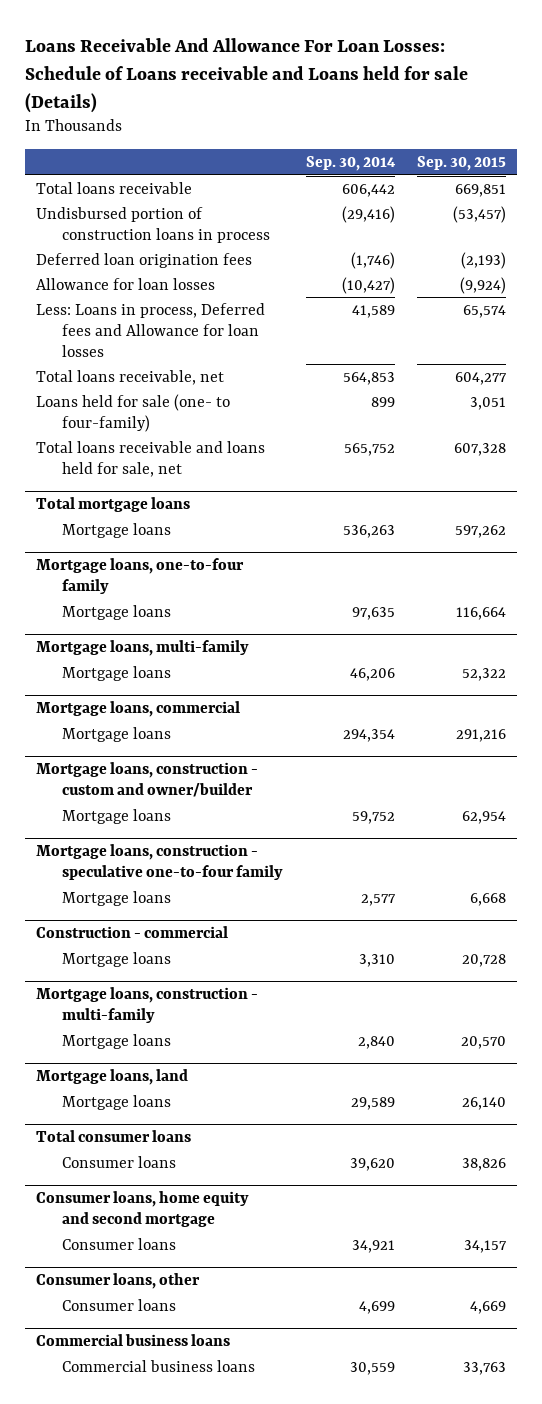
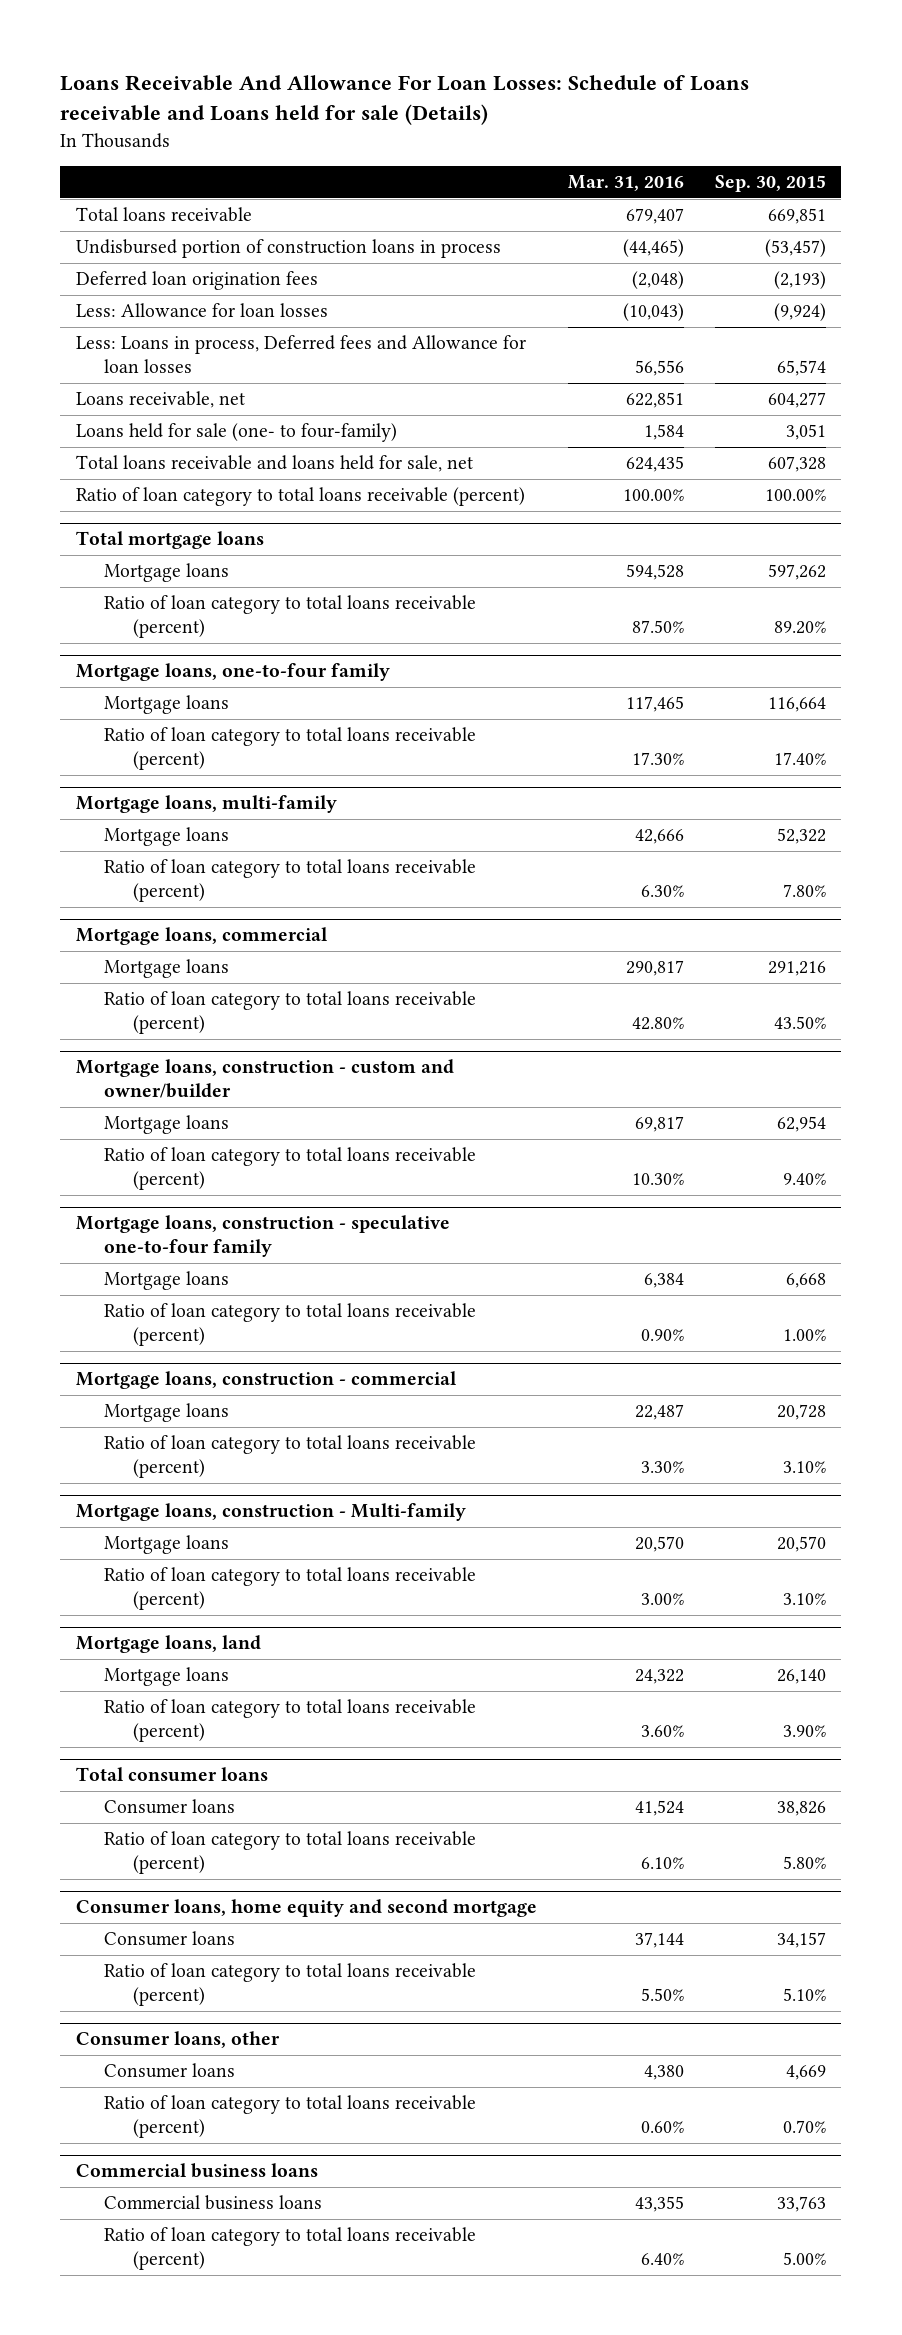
- | Sep. 30, 2014 | Sep. 30, 2015
+ | Mar. 31, 2016 | Sep. 30, 2015
- Allowance for loan losses | (10,427) | (9,924)
+ Less: Allowance for loan losses | (10,043) | (9,924)
- Total loans receivable, net | 564,853 | 604,277
+ Loans receivable, net | 622,851 | 604,277
+ Ratio of loan category to total loans receivable (percent) | 100.00% | 100.00%
@ Total mortgage loans
+ Ratio of loan category to total loans receivable (percent) | 87.50% | 89.20%
@ Mortgage loans, one-to-four family
+ Ratio of loan category to total loans receivable (percent) | 17.30% | 17.40%
@ Mortgage loans, multi-family
+ Ratio of loan category to total loans receivable (percent) | 6.30% | 7.80%
@ Mortgage loans, commercial
+ Ratio of loan category to total loans receivable (percent) | 42.80% | 43.50%
@ Mortgage loans, construction - custom and owner/builder
+ Ratio of loan category to total loans receivable (percent) | 10.30% | 9.40%
- Construction - commercial
@ Mortgage loans, construction - speculative one-to-four family
+ Ratio of loan category to total loans receivable (percent) | 0.90% | 1.00%
+ Mortgage loans, construction - commercial
- Mortgage loans, construction - multi-family
+ Ratio of loan category to total loans receivable (percent) | 3.30% | 3.10%
+ Mortgage loans, construction - Multi-family
+ Ratio of loan category to total loans receivable (percent) | 3.00% | 3.10%
@ Mortgage loans, land
+ Ratio of loan category to total loans receivable (percent) | 3.60% | 3.90%
@ Total consumer loans
+ Ratio of loan category to total loans receivable (percent) | 6.10% | 5.80%
@ Consumer loans, home equity and second mortgage
+ Ratio of loan category to total loans receivable (percent) | 5.50% | 5.10%
@ Consumer loans, other
+ Ratio of loan category to total loans receivable (percent) | 0.60% | 0.70%
@ Commercial business loans
+ Ratio of loan category to total loans receivable (percent) | 6.40% | 5.00%

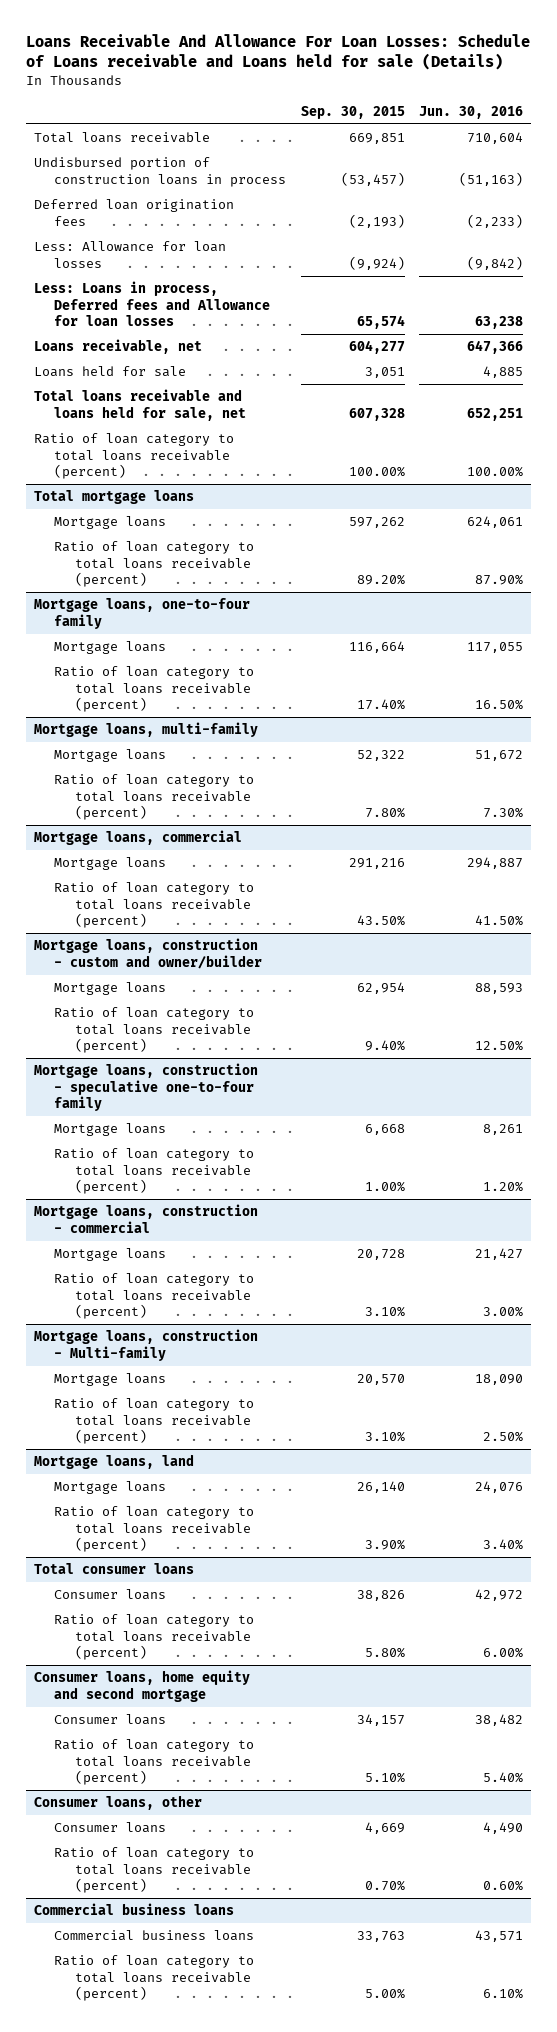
- | Mar. 31, 2016 | Sep. 30, 2015
+ | Sep. 30, 2015 | Jun. 30, 2016
- Loans held for sale (one- to four-family) | 1,584 | 3,051
+ Loans held for sale | 3,051 | 4,885

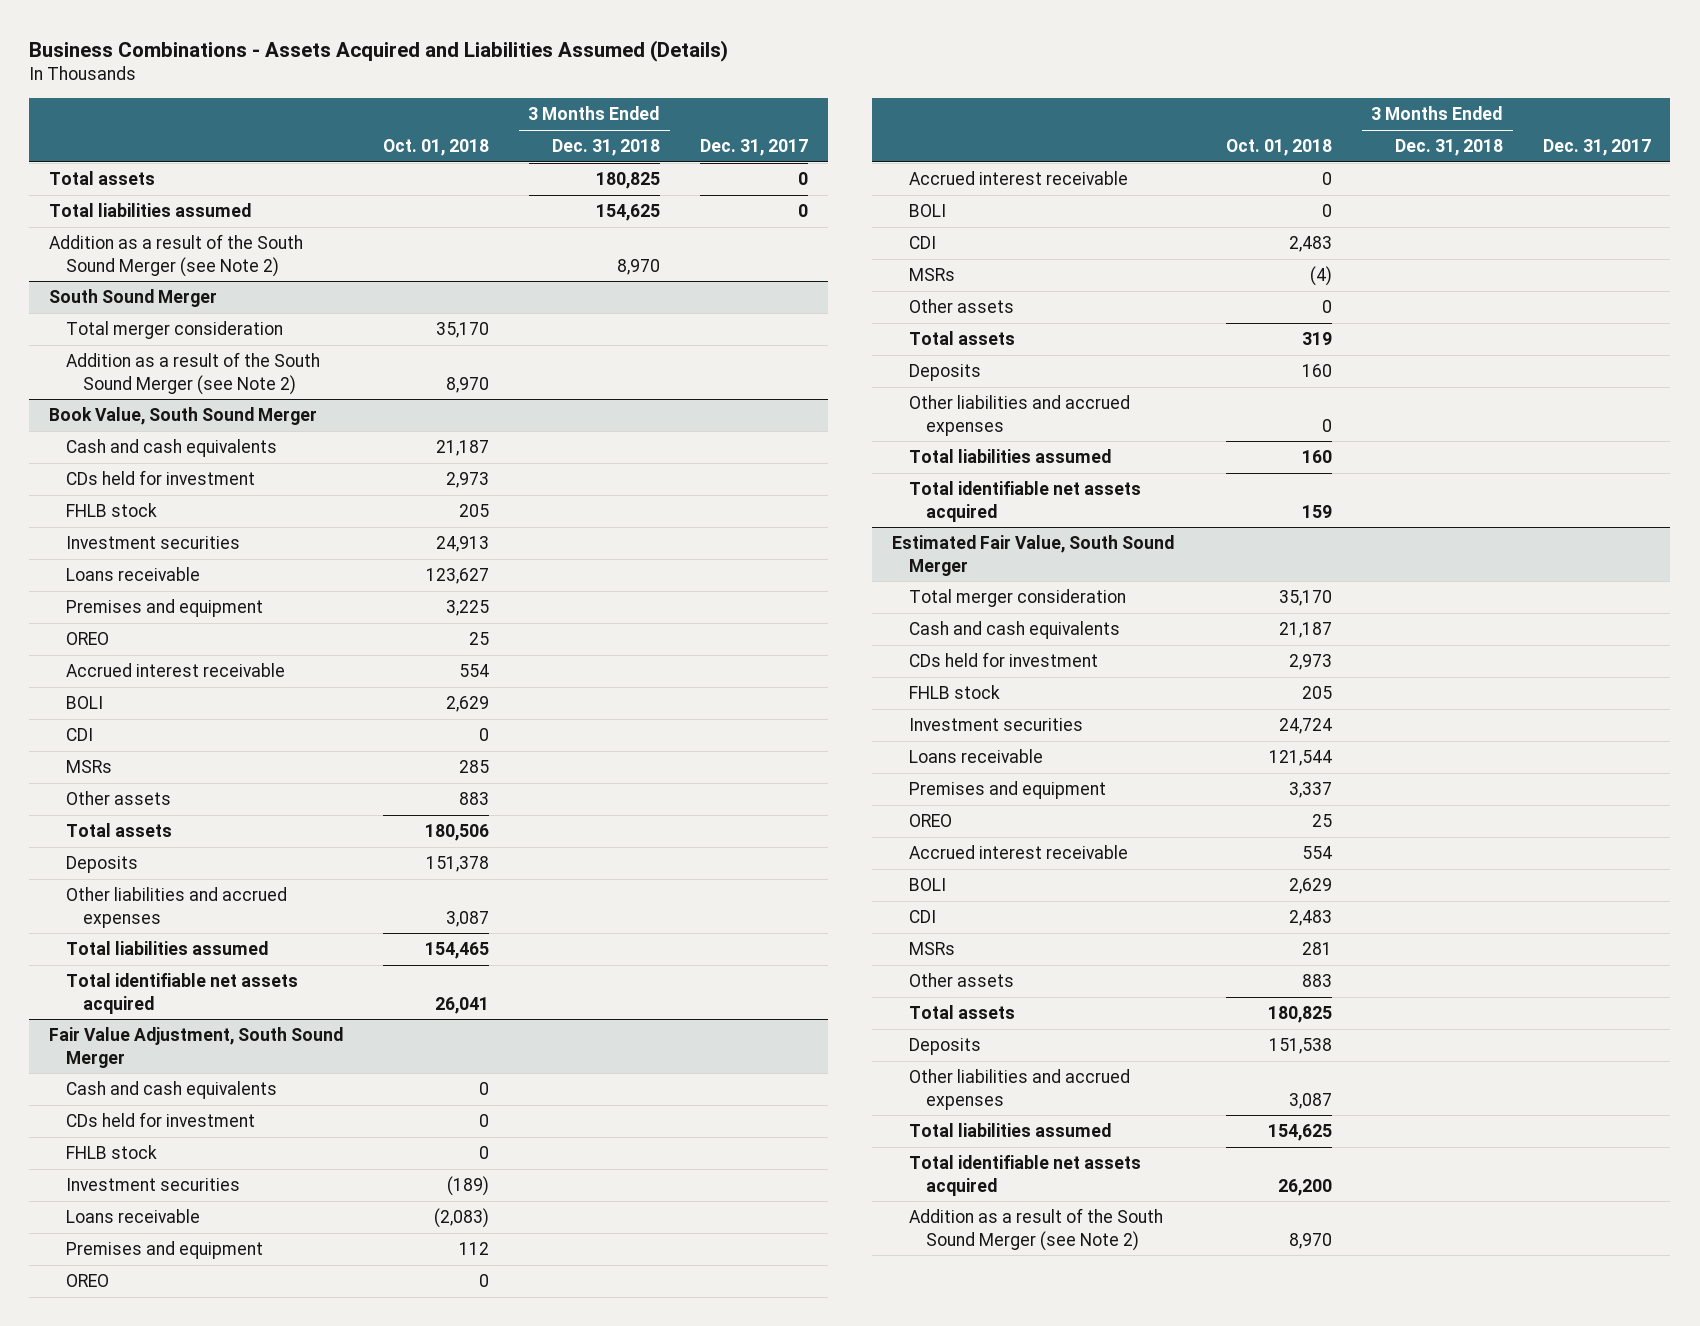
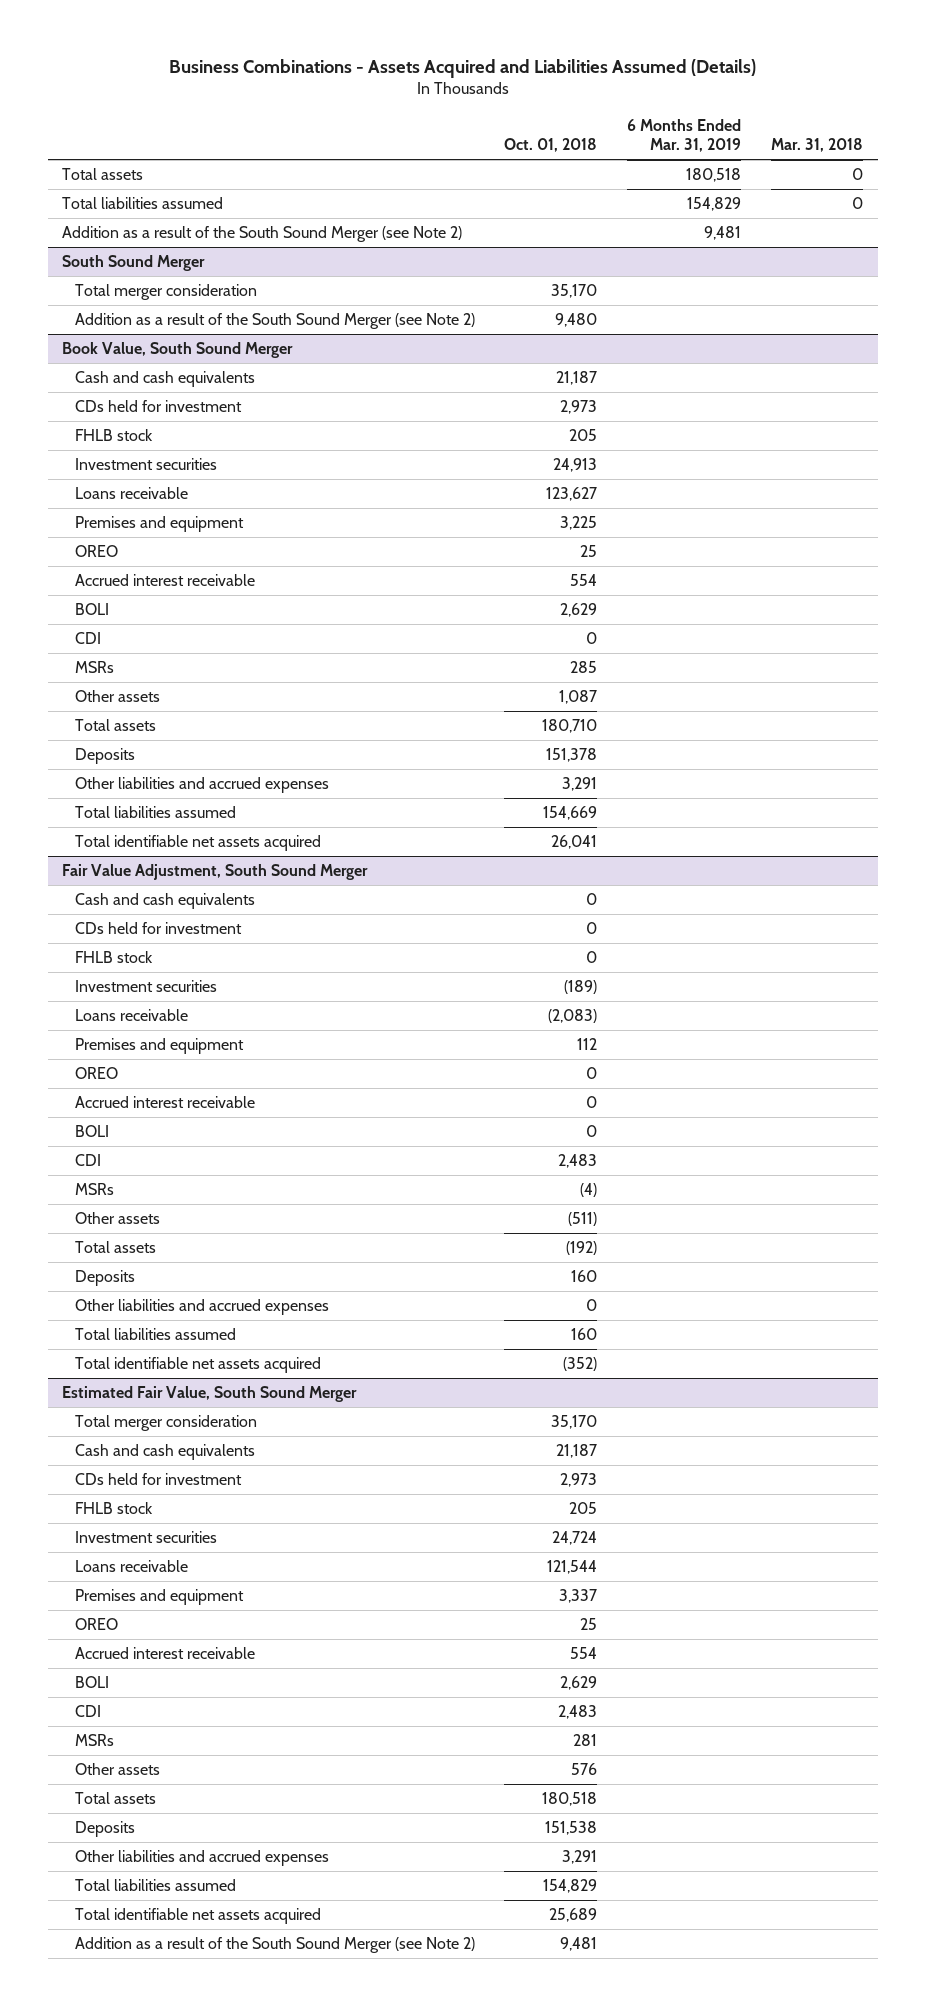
- | Oct. 01, 2018 | 3 Months Ended Dec. 31, 2018 | Dec. 31, 2017
+ | Oct. 01, 2018 | 6 Months Ended Mar. 31, 2019 | Mar. 31, 2018
@ South Sound Merger
- Addition as a result of the South Sound Merger (see Note 2) | 8,970 | |
+ Addition as a result of the South Sound Merger (see Note 2) | 9,480 | |
@ Book Value, South Sound Merger
- Other assets | 883 | |
- Total assets | 180,506 | |
+ Other assets | 1,087 | |
+ Total assets | 180,710 | |
- Other liabilities and accrued expenses | 3,087 | |
- Total liabilities assumed | 154,465 | |
+ Other liabilities and accrued expenses | 3,291 | |
+ Total liabilities assumed | 154,669 | |
@ Fair Value Adjustment, South Sound Merger
- Other assets | 0 | |
- Total assets | 319 | |
+ Other assets | (511) | |
+ Total assets | (192) | |
- Total identifiable net assets acquired | 159 | |
+ Total identifiable net assets acquired | (352) | |
@ Estimated Fair Value, South Sound Merger
- Other assets | 883 | |
- Total assets | 180,825 | |
+ Other assets | 576 | |
+ Total assets | 180,518 | |
- Other liabilities and accrued expenses | 3,087 | |
- Total liabilities assumed | 154,625 | |
- Total identifiable net assets acquired | 26,200 | |
- Addition as a result of the South Sound Merger (see Note 2) | 8,970 | |
+ Other liabilities and accrued expenses | 3,291 | |
+ Total liabilities assumed | 154,829 | |
+ Total identifiable net assets acquired | 25,689 | |
+ Addition as a result of the South Sound Merger (see Note 2) | 9,481 | |

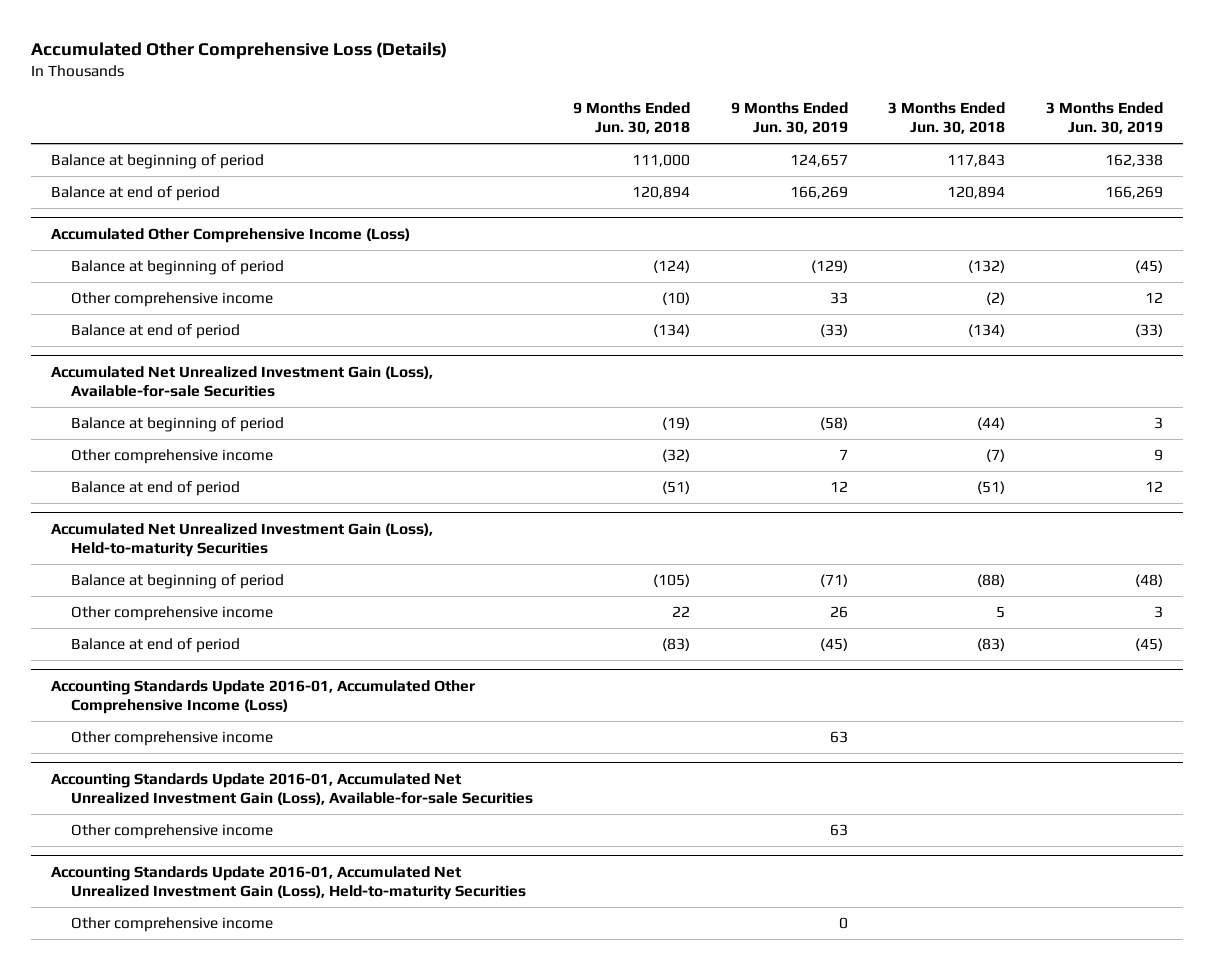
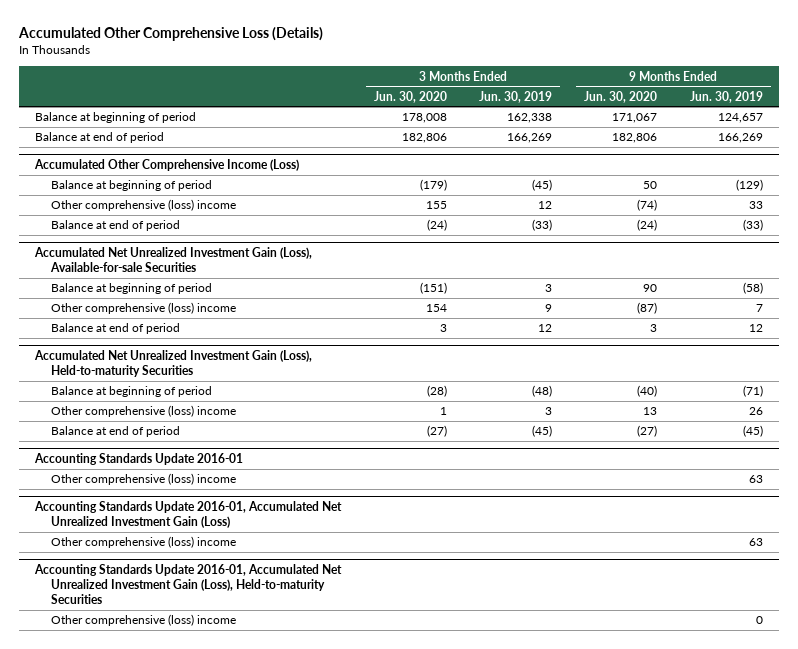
- | 9 Months Ended Jun. 30, 2018 | 9 Months Ended Jun. 30, 2019 | 3 Months Ended Jun. 30, 2018 | 3 Months Ended Jun. 30, 2019
+ | 3 Months Ended Jun. 30, 2020 | 3 Months Ended Jun. 30, 2019 | 9 Months Ended Jun. 30, 2020 | 9 Months Ended Jun. 30, 2019
@ Accumulated Other Comprehensive Income (Loss)
- Other comprehensive income | (10) | 33 | (2) | 12
+ Other comprehensive (loss) income | 155 | 12 | (74) | 33
@ Accumulated Net Unrealized Investment Gain (Loss), Available-for-sale Securities
- Other comprehensive income | (32) | 7 | (7) | 9
+ Other comprehensive (loss) income | 154 | 9 | (87) | 7
@ Accumulated Net Unrealized Investment Gain (Loss), Held-to-maturity Securities
- Other comprehensive income | 22 | 26 | 5 | 3
+ Other comprehensive (loss) income | 1 | 3 | 13 | 26
- Accounting Standards Update 2016-01, Accumulated Other Comprehensive Income (Loss)
- Other comprehensive income | | 63 | |
- Accounting Standards Update 2016-01, Accumulated Net Unrealized Investment Gain (Loss), Available-for-sale Securities
- Other comprehensive income | | 63 | |
+ Accounting Standards Update 2016-01
+ Other comprehensive (loss) income | | | | 63
+ Accounting Standards Update 2016-01, Accumulated Net Unrealized Investment Gain (Loss)
+ Other comprehensive (loss) income | | | | 63
@ Accounting Standards Update 2016-01, Accumulated Net Unrealized Investment Gain (Loss), Held-to-maturity Securities
- Other comprehensive income | | 0 | |
+ Other comprehensive (loss) income | | | | 0

